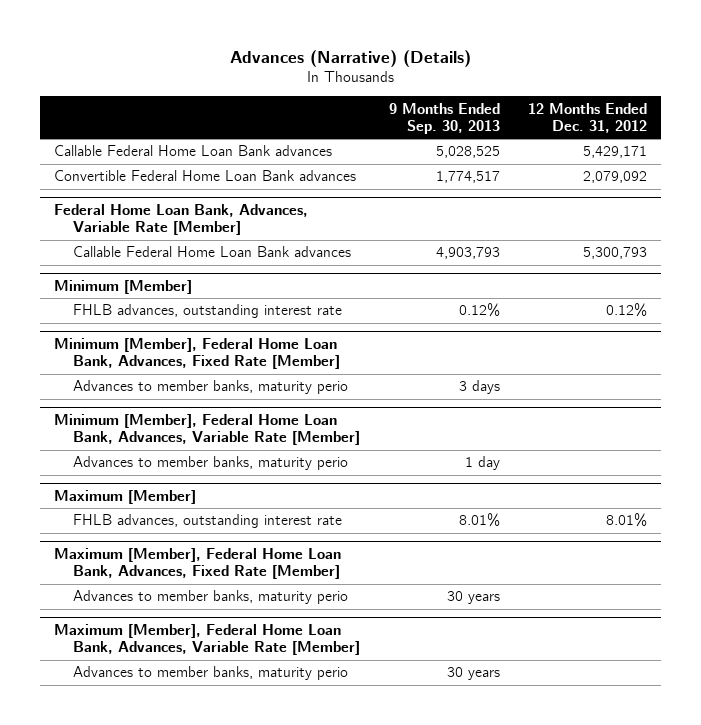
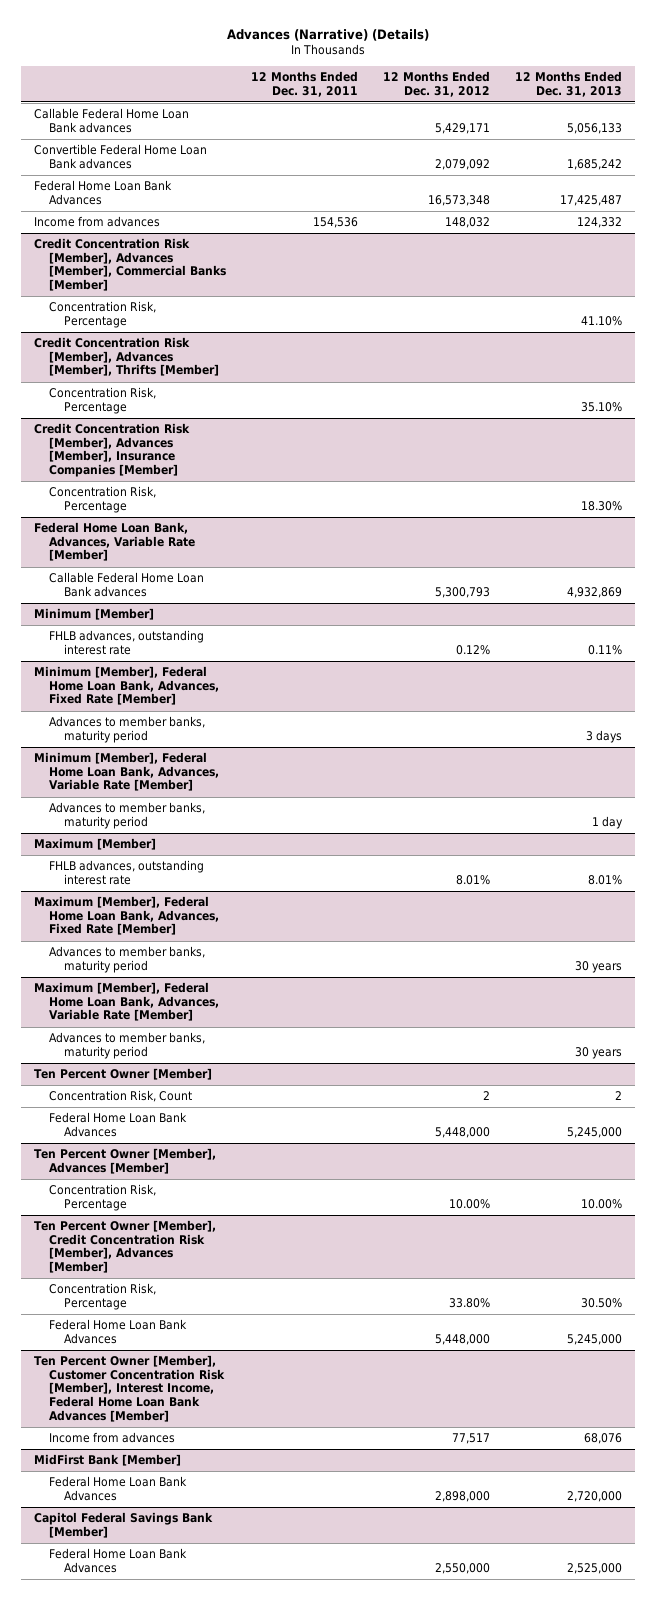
- | 9 Months Ended Sep. 30, 2013 | 12 Months Ended Dec. 31, 2012
+ | 12 Months Ended Dec. 31, 2011 | 12 Months Ended Dec. 31, 2012 | 12 Months Ended Dec. 31, 2013
+ Federal Home Loan Bank Advances | | 16,573,348 | 17,425,487
+ Income from advances | 154,536 | 148,032 | 124,332
+ Credit Concentration Risk [Member], Advances [Member], Commercial Banks [Member]
+ Concentration Risk, Percentage | | | 41.10%
+ Credit Concentration Risk [Member], Advances [Member], Thrifts [Member]
+ Concentration Risk, Percentage | | | 35.10%
+ Credit Concentration Risk [Member], Advances [Member], Insurance Companies [Member]
+ Concentration Risk, Percentage | | | 18.30%
@ Minimum [Member], Federal Home Loan Bank, Advances, Fixed Rate [Member]
- Advances to member banks, maturity perio | 3 days |
+ Advances to member banks, maturity period | | | 3 days
@ Minimum [Member], Federal Home Loan Bank, Advances, Variable Rate [Member]
- Advances to member banks, maturity perio | 1 day |
+ Advances to member banks, maturity period | | | 1 day
@ Maximum [Member], Federal Home Loan Bank, Advances, Fixed Rate [Member]
- Advances to member banks, maturity perio | 30 years |
+ Advances to member banks, maturity period | | | 30 years
@ Maximum [Member], Federal Home Loan Bank, Advances, Variable Rate [Member]
- Advances to member banks, maturity perio | 30 years |
+ Advances to member banks, maturity period | | | 30 years
+ Ten Percent Owner [Member]
+ Concentration Risk, Count | | 2 | 2
+ Federal Home Loan Bank Advances | | 5,448,000 | 5,245,000
+ Ten Percent Owner [Member], Advances [Member]
+ Concentration Risk, Percentage | | 10.00% | 10.00%
+ Ten Percent Owner [Member], Credit Concentration Risk [Member], Advances [Member]
+ Concentration Risk, Percentage | | 33.80% | 30.50%
+ Federal Home Loan Bank Advances | | 5,448,000 | 5,245,000
+ Ten Percent Owner [Member], Customer Concentration Risk [Member], Interest Income, Federal Home Loan Bank Advances [Member]
+ Income from advances | | 77,517 | 68,076
+ MidFirst Bank [Member]
+ Federal Home Loan Bank Advances | | 2,898,000 | 2,720,000
+ Capitol Federal Savings Bank [Member]
+ Federal Home Loan Bank Advances | | 2,550,000 | 2,525,000

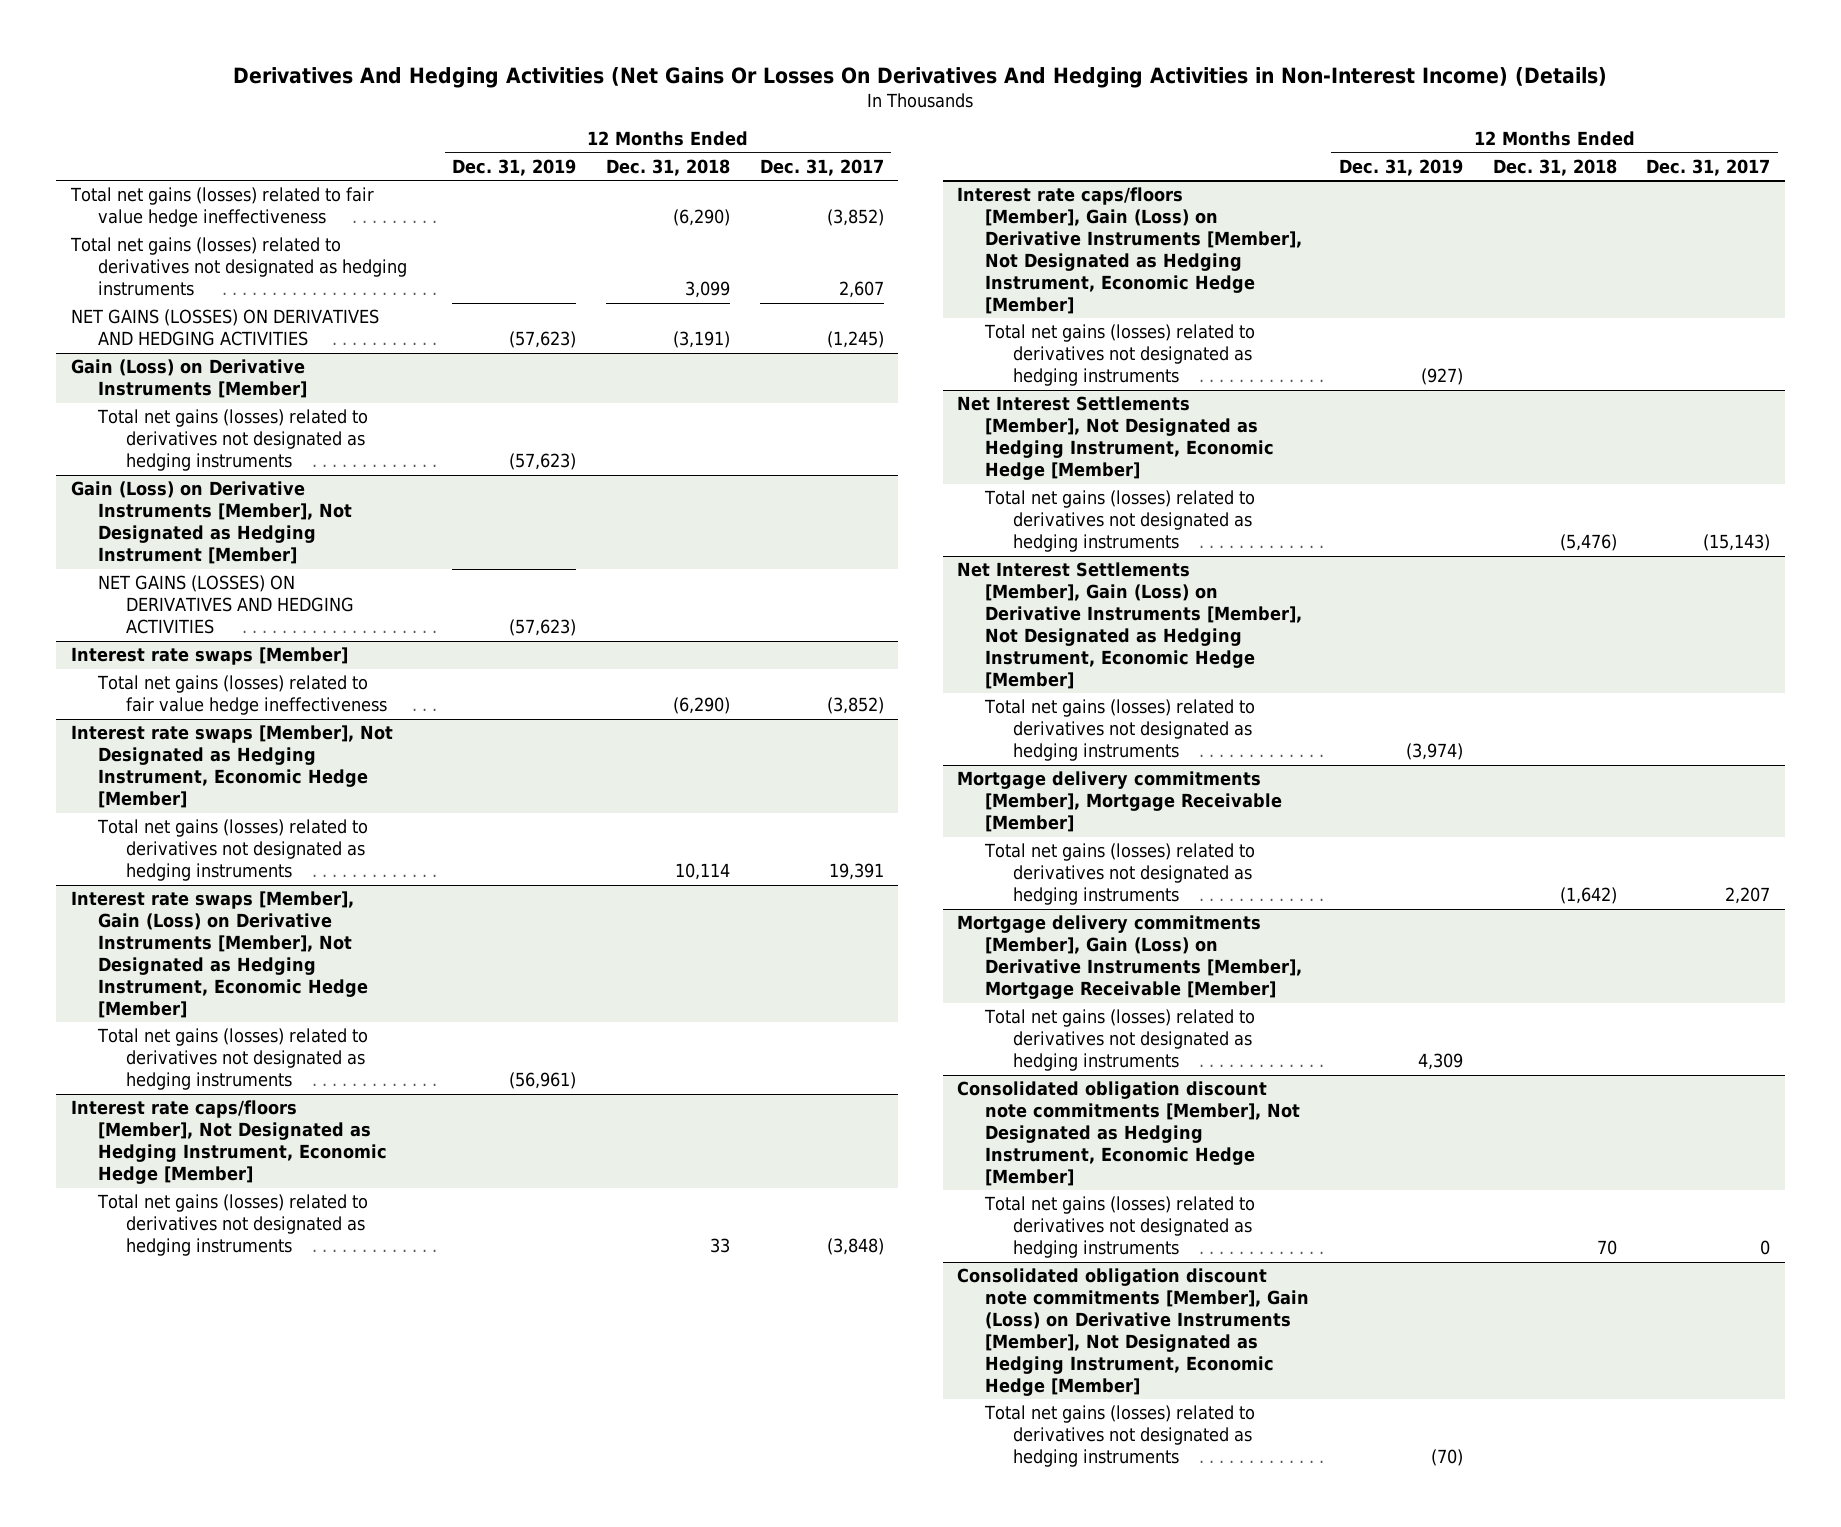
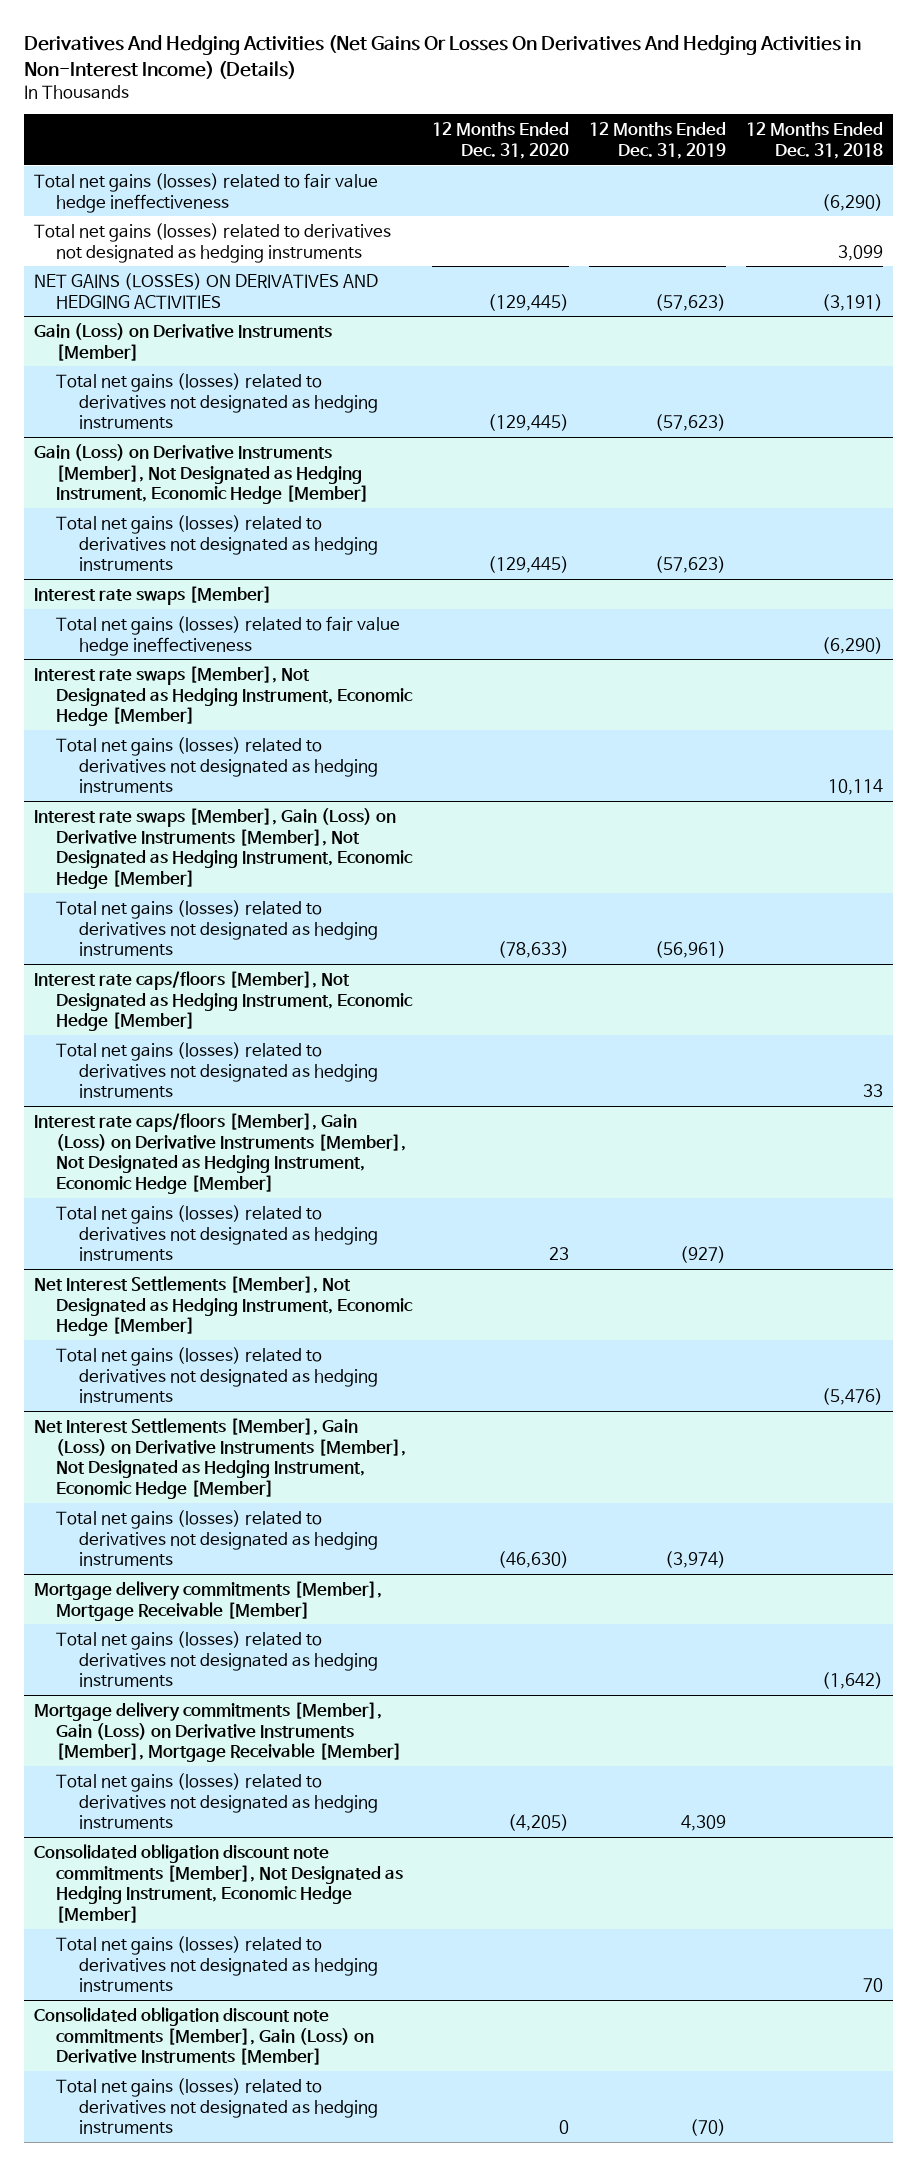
- | 12 Months Ended Dec. 31, 2019 | 12 Months Ended Dec. 31, 2018 | 12 Months Ended Dec. 31, 2017
+ | 12 Months Ended Dec. 31, 2020 | 12 Months Ended Dec. 31, 2019 | 12 Months Ended Dec. 31, 2018
- Gain (Loss) on Derivative Instruments [Member], Not Designated as Hedging Instrument [Member]
- NET GAINS (LOSSES) ON DERIVATIVES AND HEDGING ACTIVITIES | (57,623) | |
+ Gain (Loss) on Derivative Instruments [Member], Not Designated as Hedging Instrument, Economic Hedge [Member]
+ Total net gains (losses) related to derivatives not designated as hedging instruments | (129,445) | (57,623) |
- Consolidated obligation discount note commitments [Member], Gain (Loss) on Derivative Instruments [Member], Not Designated as Hedging Instrument, Economic Hedge [Member]
+ Consolidated obligation discount note commitments [Member], Gain (Loss) on Derivative Instruments [Member]

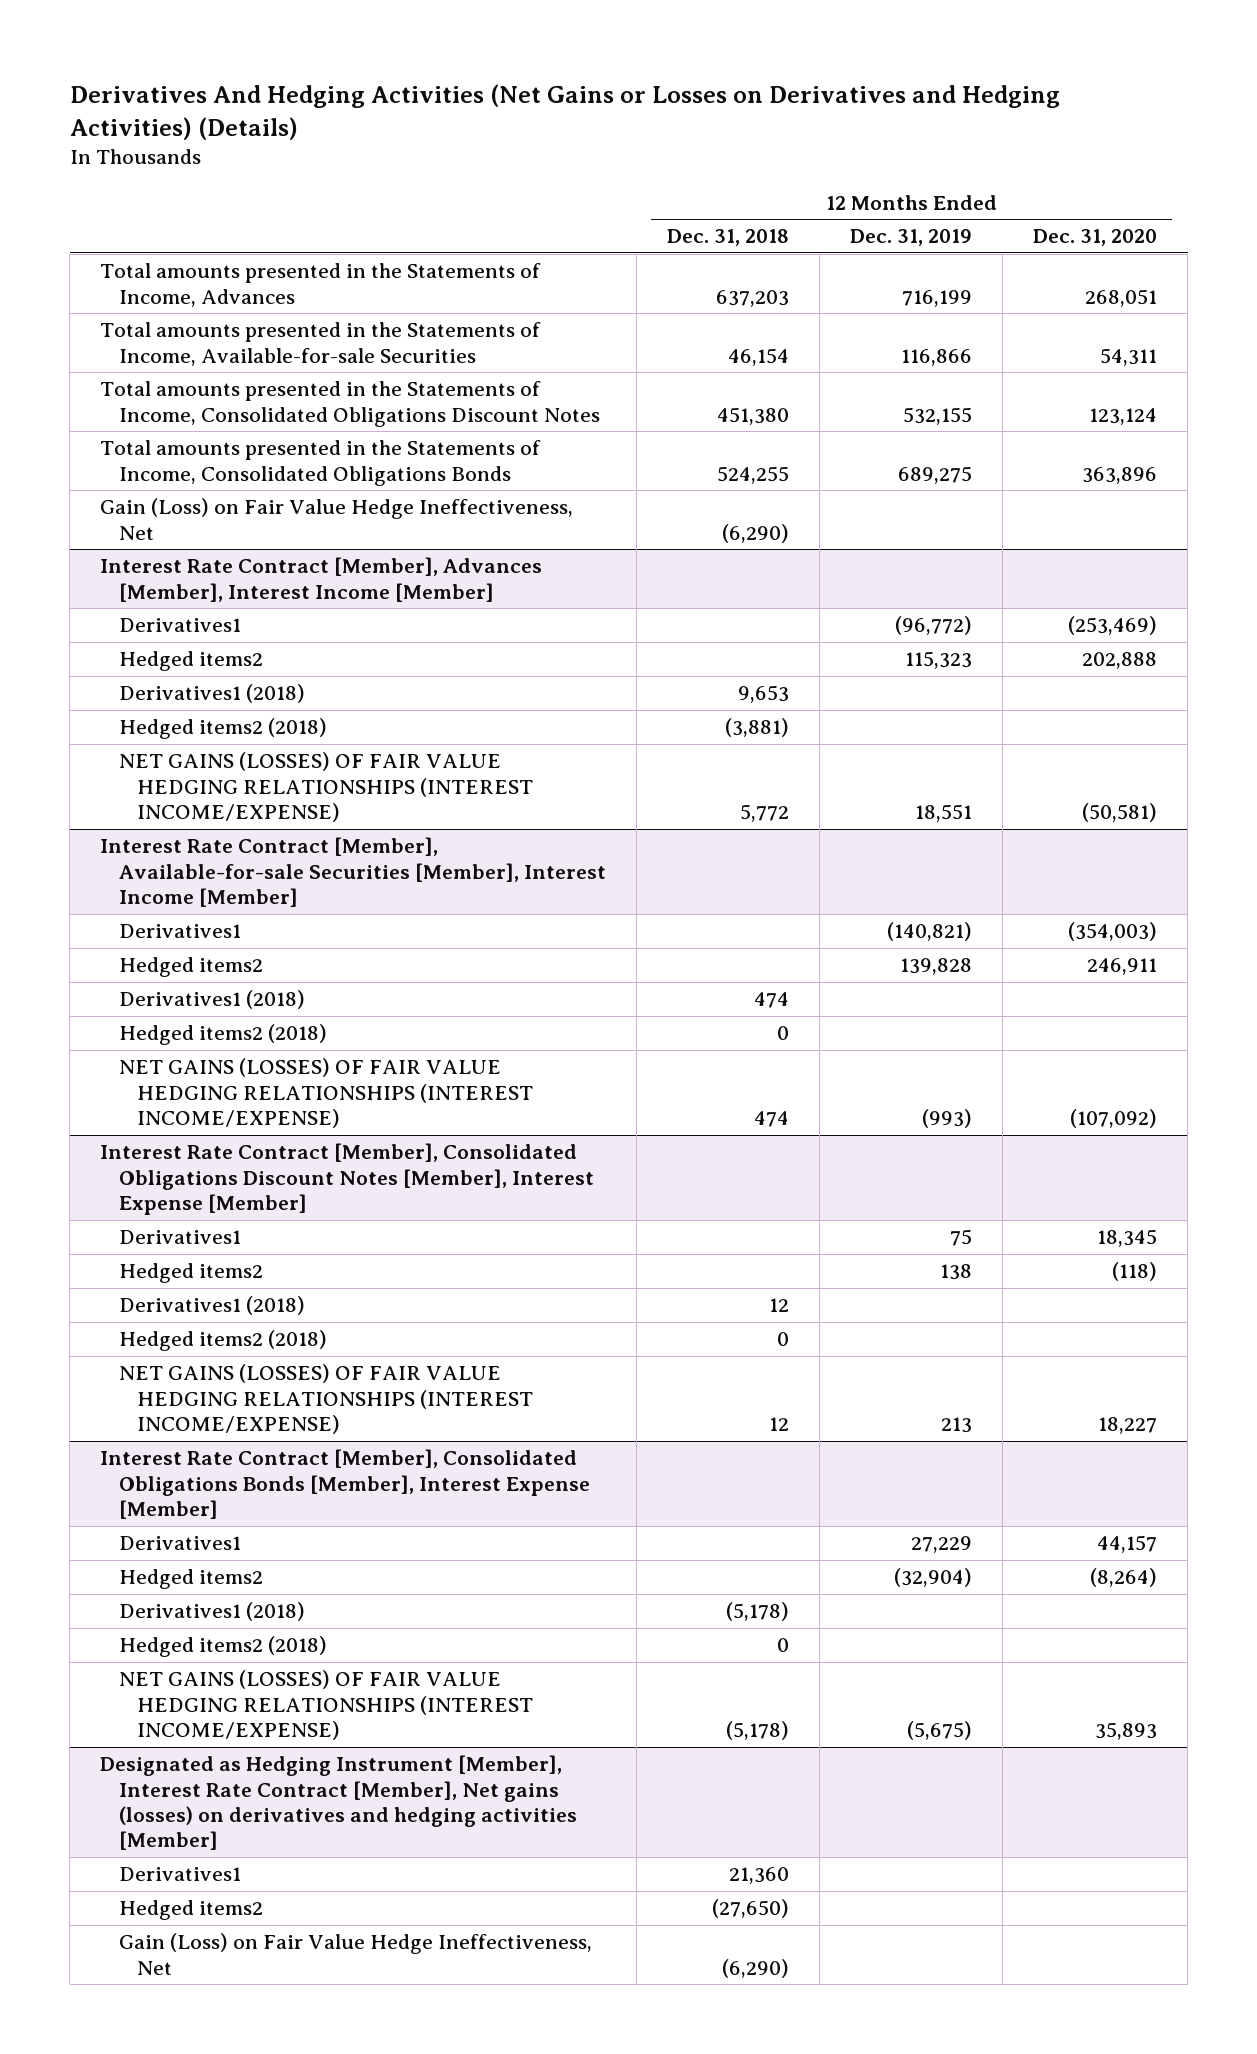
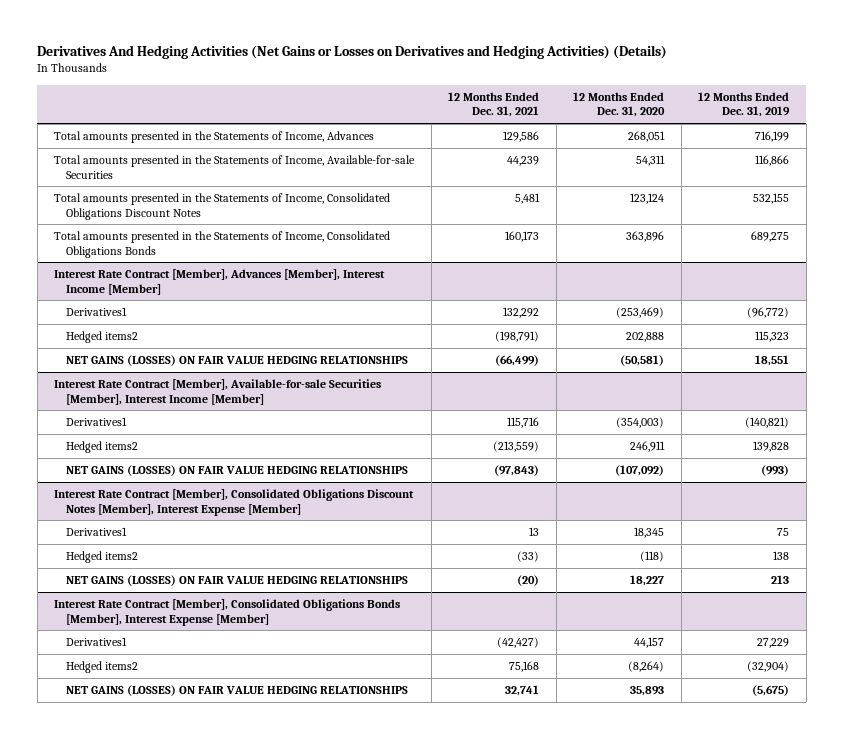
- | 12 Months Ended Dec. 31, 2018 | 12 Months Ended Dec. 31, 2019 | 12 Months Ended Dec. 31, 2020
+ | 12 Months Ended Dec. 31, 2021 | 12 Months Ended Dec. 31, 2020 | 12 Months Ended Dec. 31, 2019
- Gain (Loss) on Fair Value Hedge Ineffectiveness, Net | (6,290) | |
@ Interest Rate Contract [Member], Advances [Member], Interest Income [Member]
- Derivatives1 (2018) | 9,653 | |
- Hedged items2 (2018) | (3,881) | |
- NET GAINS (LOSSES) OF FAIR VALUE HEDGING RELATIONSHIPS (INTEREST INCOME/EXPENSE) | 5,772 | 18,551 | (50,581)
+ NET GAINS (LOSSES) ON FAIR VALUE HEDGING RELATIONSHIPS | (66,499) | (50,581) | 18,551
@ Interest Rate Contract [Member], Available-for-sale Securities [Member], Interest Income [Member]
- Derivatives1 (2018) | 474 | |
- Hedged items2 (2018) | 0 | |
- NET GAINS (LOSSES) OF FAIR VALUE HEDGING RELATIONSHIPS (INTEREST INCOME/EXPENSE) | 474 | (993) | (107,092)
+ NET GAINS (LOSSES) ON FAIR VALUE HEDGING RELATIONSHIPS | (97,843) | (107,092) | (993)
@ Interest Rate Contract [Member], Consolidated Obligations Discount Notes [Member], Interest Expense [Member]
- Derivatives1 (2018) | 12 | |
- Hedged items2 (2018) | 0 | |
- NET GAINS (LOSSES) OF FAIR VALUE HEDGING RELATIONSHIPS (INTEREST INCOME/EXPENSE) | 12 | 213 | 18,227
+ NET GAINS (LOSSES) ON FAIR VALUE HEDGING RELATIONSHIPS | (20) | 18,227 | 213
@ Interest Rate Contract [Member], Consolidated Obligations Bonds [Member], Interest Expense [Member]
- Derivatives1 (2018) | (5,178) | |
- Hedged items2 (2018) | 0 | |
- NET GAINS (LOSSES) OF FAIR VALUE HEDGING RELATIONSHIPS (INTEREST INCOME/EXPENSE) | (5,178) | (5,675) | 35,893
- Designated as Hedging Instrument [Member], Interest Rate Contract [Member], Net gains (losses) on derivatives and hedging activities [Member]
- Derivatives1 | 21,360 | |
- Hedged items2 | (27,650) | |
- Gain (Loss) on Fair Value Hedge Ineffectiveness, Net | (6,290) | |
@ Interest Rate Contract [Member], Consolidated Obligations Bonds [Member], Interest Expense [Member]
+ NET GAINS (LOSSES) ON FAIR VALUE HEDGING RELATIONSHIPS | 32,741 | 35,893 | (5,675)

